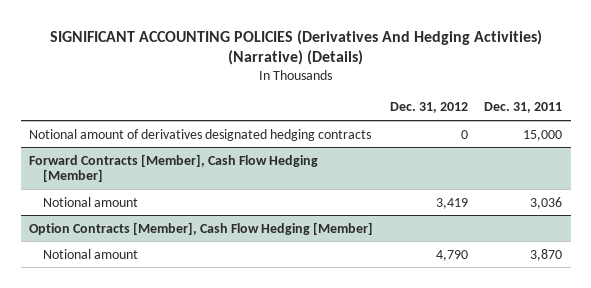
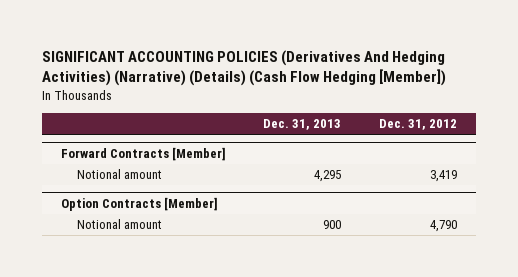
- SIGNIFICANT ACCOUNTING POLICIES (Derivatives And Hedging Activities) (Narrative) (Details)
+ SIGNIFICANT ACCOUNTING POLICIES (Derivatives And Hedging Activities) (Narrative) (Details) (Cash Flow Hedging [Member])
- | Dec. 31, 2012 | Dec. 31, 2011
+ | Dec. 31, 2013 | Dec. 31, 2012
- Notional amount of derivatives designated hedging contracts | 0 | 15,000
- Forward Contracts [Member], Cash Flow Hedging [Member]
+ Forward Contracts [Member]
- Option Contracts [Member], Cash Flow Hedging [Member]
+ Option Contracts [Member]

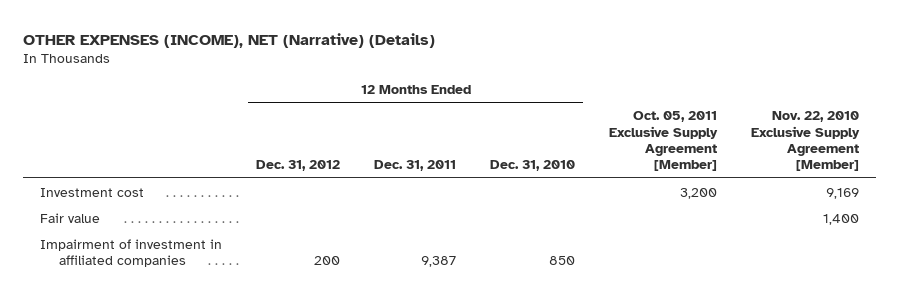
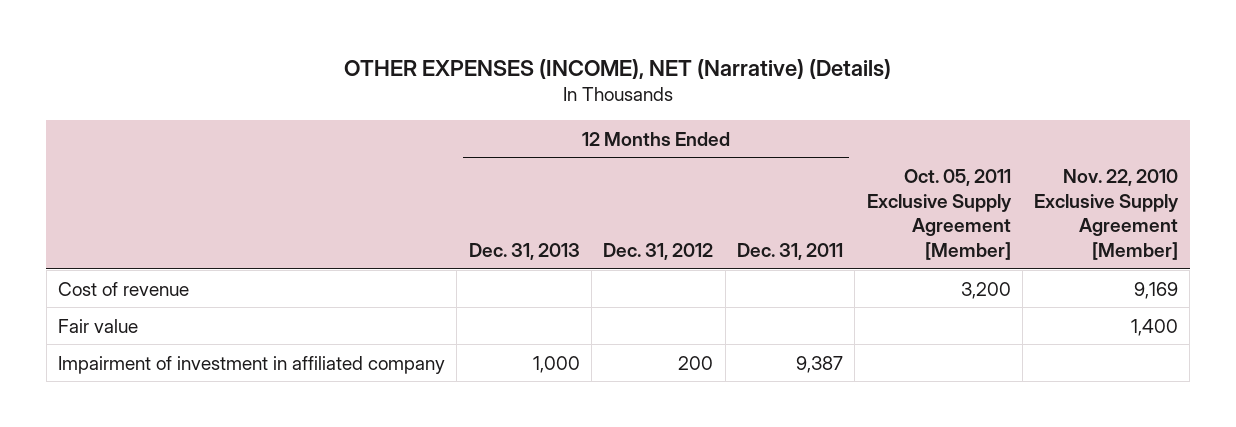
- | 12 Months Ended Dec. 31, 2012 | 12 Months Ended Dec. 31, 2011 | 12 Months Ended Dec. 31, 2010 | Oct. 05, 2011 Exclusive Supply Agreement [Member] | Nov. 22, 2010 Exclusive Supply Agreement [Member]
+ | 12 Months Ended Dec. 31, 2013 | 12 Months Ended Dec. 31, 2012 | 12 Months Ended Dec. 31, 2011 | Oct. 05, 2011 Exclusive Supply Agreement [Member] | Nov. 22, 2010 Exclusive Supply Agreement [Member]
- Investment cost | | | | 3,200 | 9,169
+ Cost of revenue | | | | 3,200 | 9,169
- Impairment of investment in affiliated companies | 200 | 9,387 | 850 | |
+ Impairment of investment in affiliated company | 1,000 | 200 | 9,387 | |

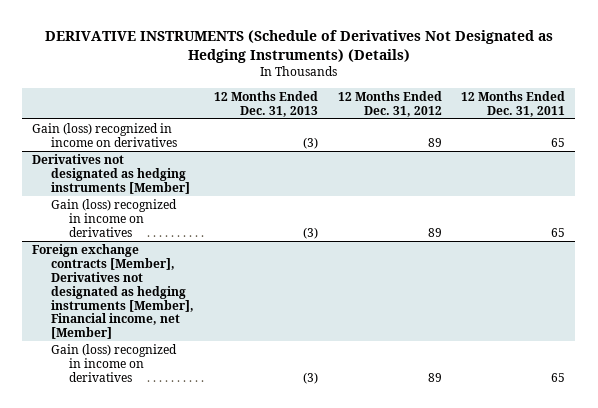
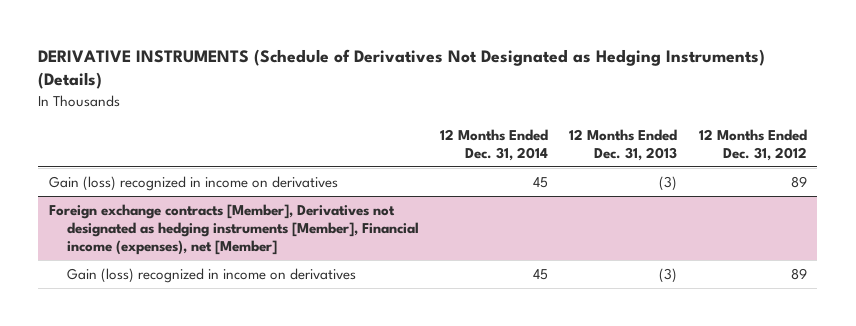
- | 12 Months Ended Dec. 31, 2013 | 12 Months Ended Dec. 31, 2012 | 12 Months Ended Dec. 31, 2011
+ | 12 Months Ended Dec. 31, 2014 | 12 Months Ended Dec. 31, 2013 | 12 Months Ended Dec. 31, 2012
- Derivatives not designated as hedging instruments [Member]
- Gain (loss) recognized in income on derivatives | (3) | 89 | 65
- Foreign exchange contracts [Member], Derivatives not designated as hedging instruments [Member], Financial income, net [Member]
+ Foreign exchange contracts [Member], Derivatives not designated as hedging instruments [Member], Financial income (expenses), net [Member]

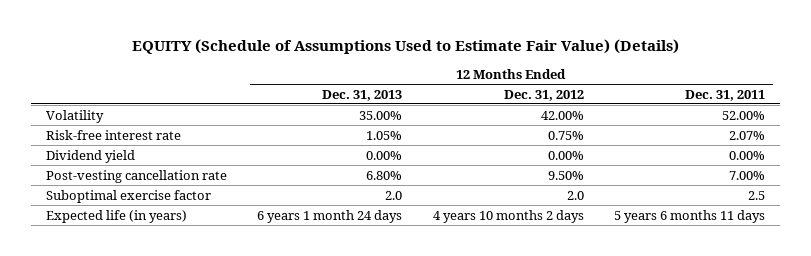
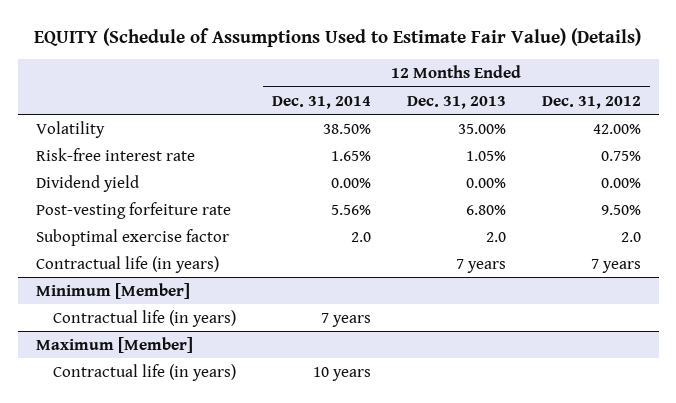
- | 12 Months Ended Dec. 31, 2013 | 12 Months Ended Dec. 31, 2012 | 12 Months Ended Dec. 31, 2011
+ | 12 Months Ended Dec. 31, 2014 | 12 Months Ended Dec. 31, 2013 | 12 Months Ended Dec. 31, 2012
- Post-vesting cancellation rate | 6.80% | 9.50% | 7.00%
+ Post-vesting forfeiture rate | 5.56% | 6.80% | 9.50%
- Expected life (in years) | 6 years 1 month 24 days | 4 years 10 months 2 days | 5 years 6 months 11 days
+ Contractual life (in years) | | 7 years | 7 years
+ Minimum [Member]
+ Contractual life (in years) | 7 years | |
+ Maximum [Member]
+ Contractual life (in years) | 10 years | |

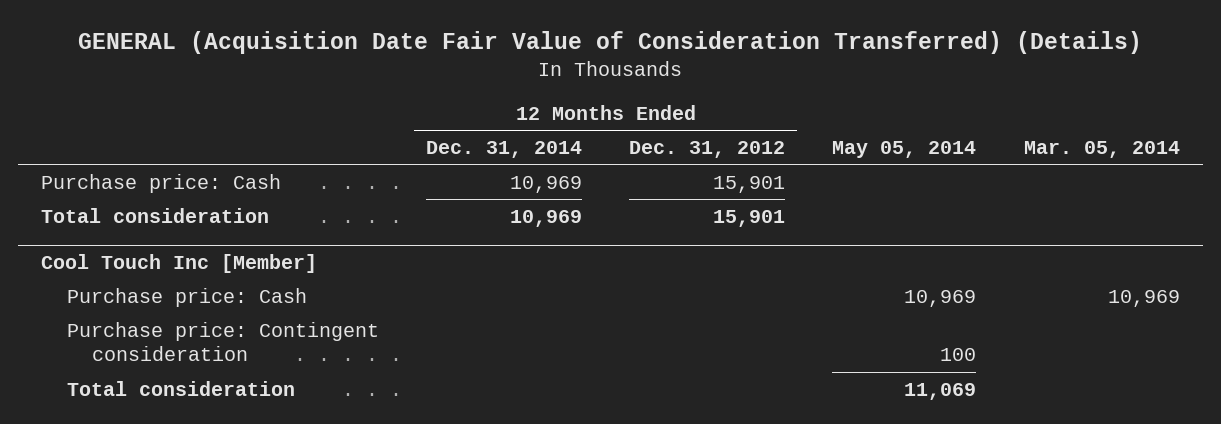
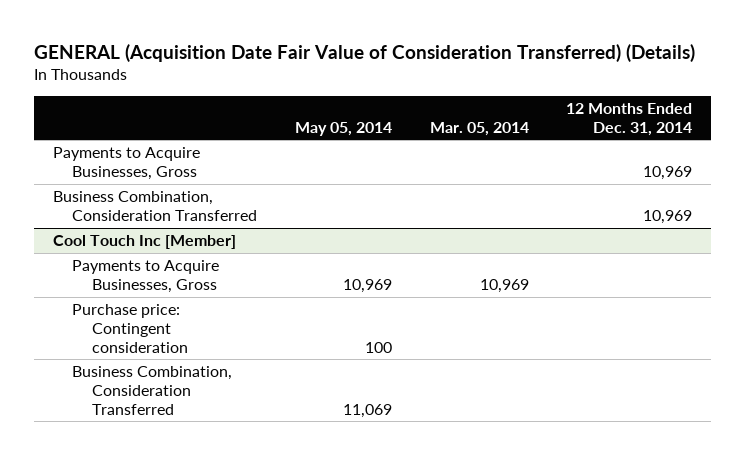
- | 12 Months Ended Dec. 31, 2014 | 12 Months Ended Dec. 31, 2012 | May 05, 2014 | Mar. 05, 2014
+ | May 05, 2014 | Mar. 05, 2014 | 12 Months Ended Dec. 31, 2014
- Purchase price: Cash | 10,969 | 15,901 | |
- Total consideration | 10,969 | 15,901 | |
+ Payments to Acquire Businesses, Gross | | | 10,969
+ Business Combination, Consideration Transferred | | | 10,969
@ Cool Touch Inc [Member]
- Purchase price: Cash | | | 10,969 | 10,969
+ Payments to Acquire Businesses, Gross | 10,969 | 10,969 |
- Total consideration | | | 11,069 |
+ Business Combination, Consideration Transferred | 11,069 | |

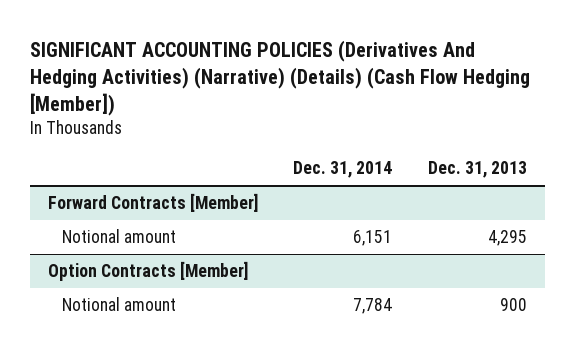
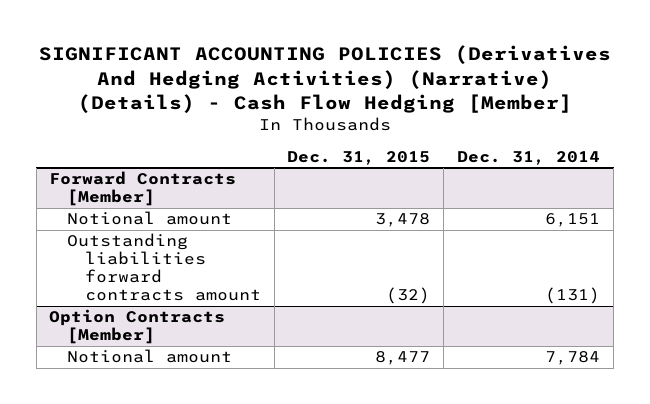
- SIGNIFICANT ACCOUNTING POLICIES (Derivatives And Hedging Activities) (Narrative) (Details) (Cash Flow Hedging [Member])
+ SIGNIFICANT ACCOUNTING POLICIES (Derivatives And Hedging Activities) (Narrative) (Details) - Cash Flow Hedging [Member]
- | Dec. 31, 2014 | Dec. 31, 2013
+ | Dec. 31, 2015 | Dec. 31, 2014
@ Forward Contracts [Member]
+ Outstanding liabilities forward contracts amount | (32) | (131)

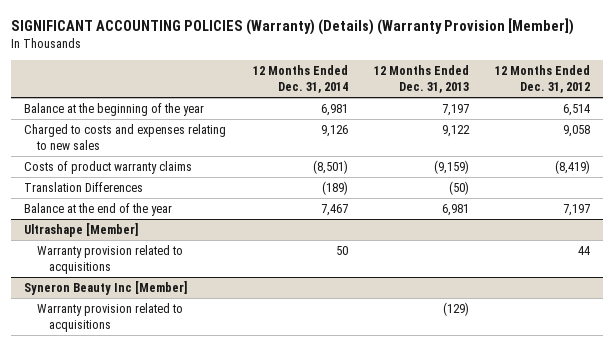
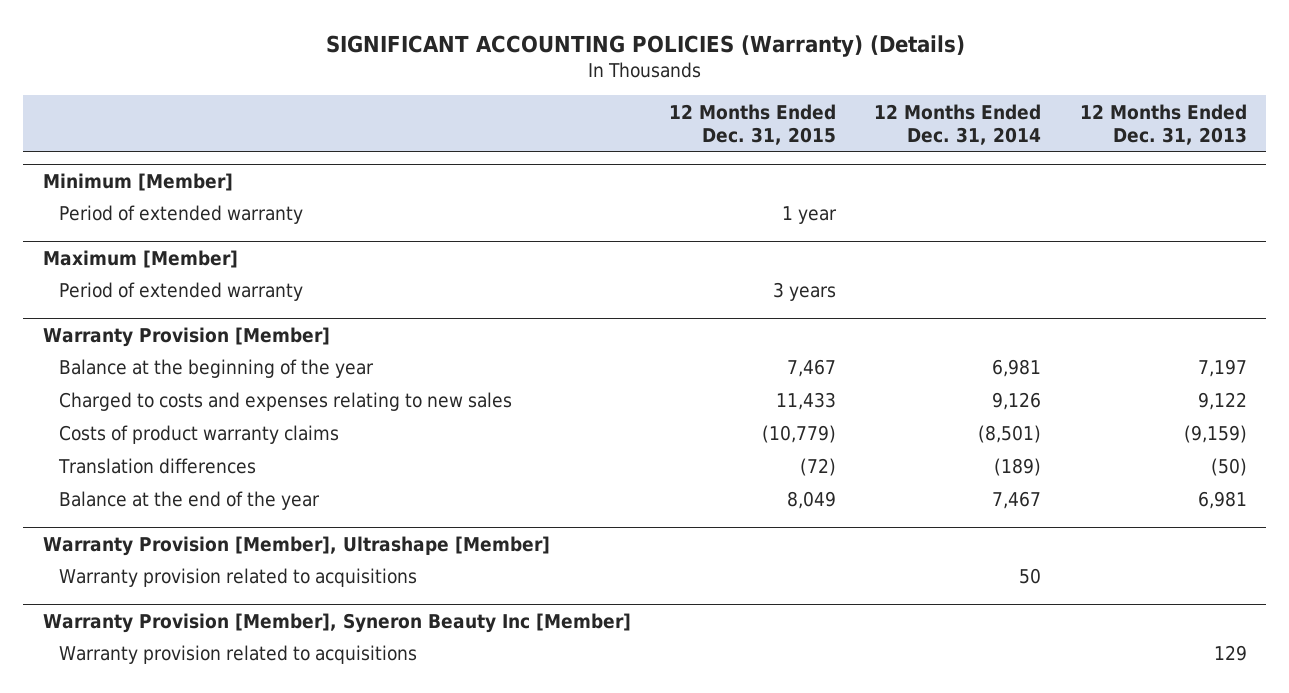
- SIGNIFICANT ACCOUNTING POLICIES (Warranty) (Details) (Warranty Provision [Member])
+ SIGNIFICANT ACCOUNTING POLICIES (Warranty) (Details)
- | 12 Months Ended Dec. 31, 2014 | 12 Months Ended Dec. 31, 2013 | 12 Months Ended Dec. 31, 2012
+ | 12 Months Ended Dec. 31, 2015 | 12 Months Ended Dec. 31, 2014 | 12 Months Ended Dec. 31, 2013
+ Minimum [Member]
+ Period of extended warranty | 1 year | |
+ Maximum [Member]
+ Period of extended warranty | 3 years | |
+ Warranty Provision [Member]
- Translation Differences | (189) | (50) |
+ Translation differences | (72) | (189) | (50)
- Ultrashape [Member]
+ Warranty Provision [Member], Ultrashape [Member]
- Syneron Beauty Inc [Member]
- Warranty provision related to acquisitions | | (129) |
+ Warranty Provision [Member], Syneron Beauty Inc [Member]
+ Warranty provision related to acquisitions | | | 129

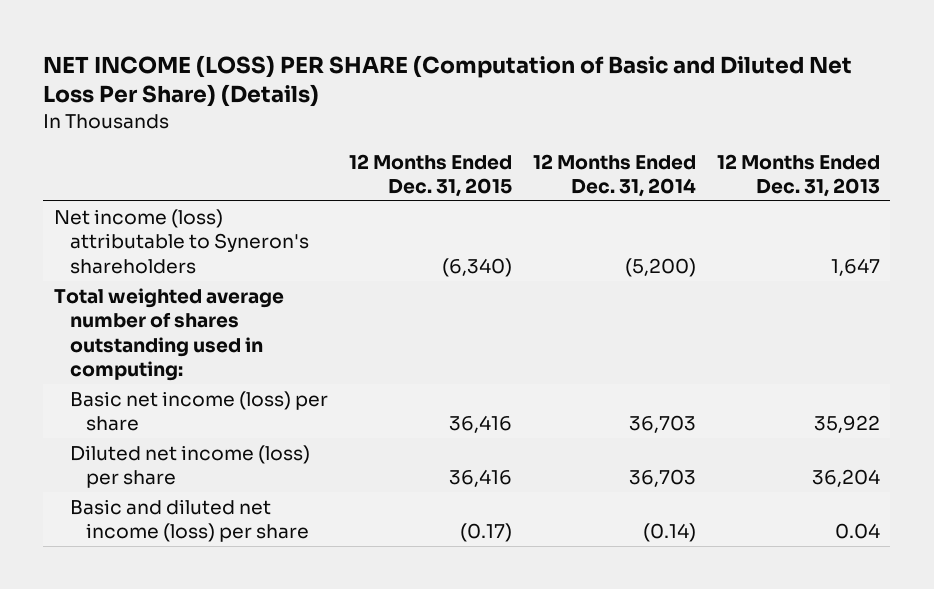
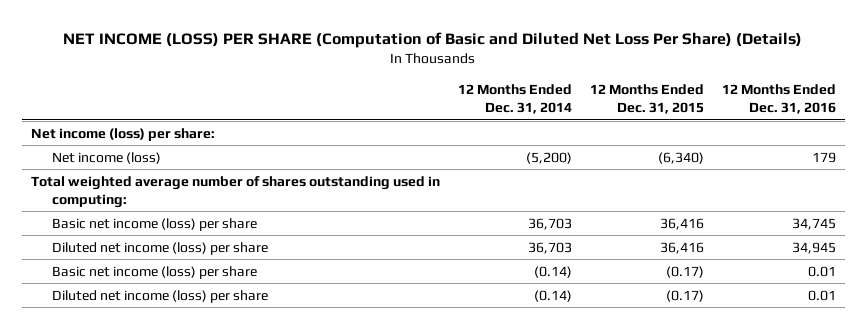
- | 12 Months Ended Dec. 31, 2015 | 12 Months Ended Dec. 31, 2014 | 12 Months Ended Dec. 31, 2013
+ | 12 Months Ended Dec. 31, 2014 | 12 Months Ended Dec. 31, 2015 | 12 Months Ended Dec. 31, 2016
- Net income (loss) attributable to Syneron's shareholders | (6,340) | (5,200) | 1,647
+ Net income (loss) per share:
+ Net income (loss) | (5,200) | (6,340) | 179
- Basic and diluted net income (loss) per share | (0.17) | (0.14) | 0.04
+ Basic net income (loss) per share | (0.14) | (0.17) | 0.01
+ Diluted net income (loss) per share | (0.14) | (0.17) | 0.01

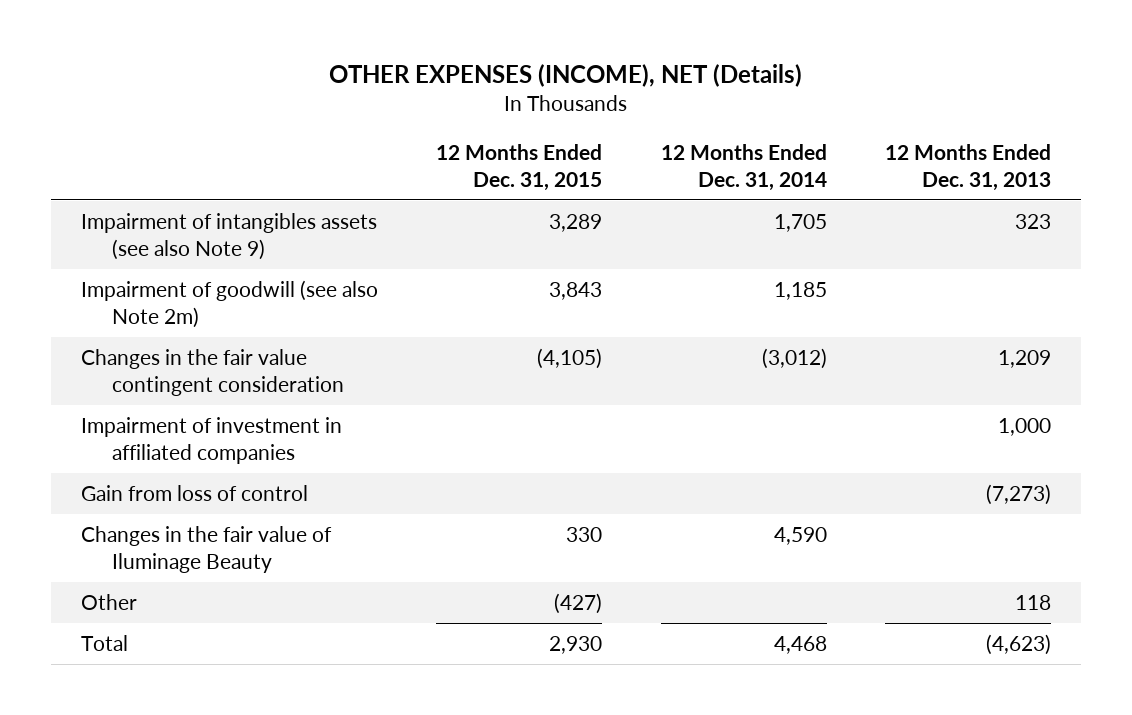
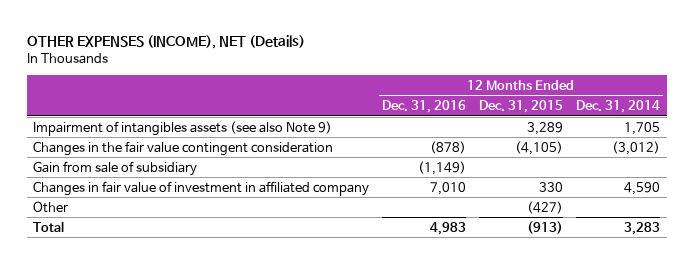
- | 12 Months Ended Dec. 31, 2015 | 12 Months Ended Dec. 31, 2014 | 12 Months Ended Dec. 31, 2013
+ | 12 Months Ended Dec. 31, 2016 | 12 Months Ended Dec. 31, 2015 | 12 Months Ended Dec. 31, 2014
- Impairment of goodwill (see also Note 2m) | 3,843 | 1,185 |
- Impairment of investment in affiliated companies | | | 1,000
- Gain from loss of control | | | (7,273)
- Changes in the fair value of Iluminage Beauty | 330 | 4,590 |
+ Gain from sale of subsidiary | (1,149) | |
+ Changes in fair value of investment in affiliated company | 7,010 | 330 | 4,590
- Total | 2,930 | 4,468 | (4,623)
+ Total | 4,983 | (913) | 3,283

